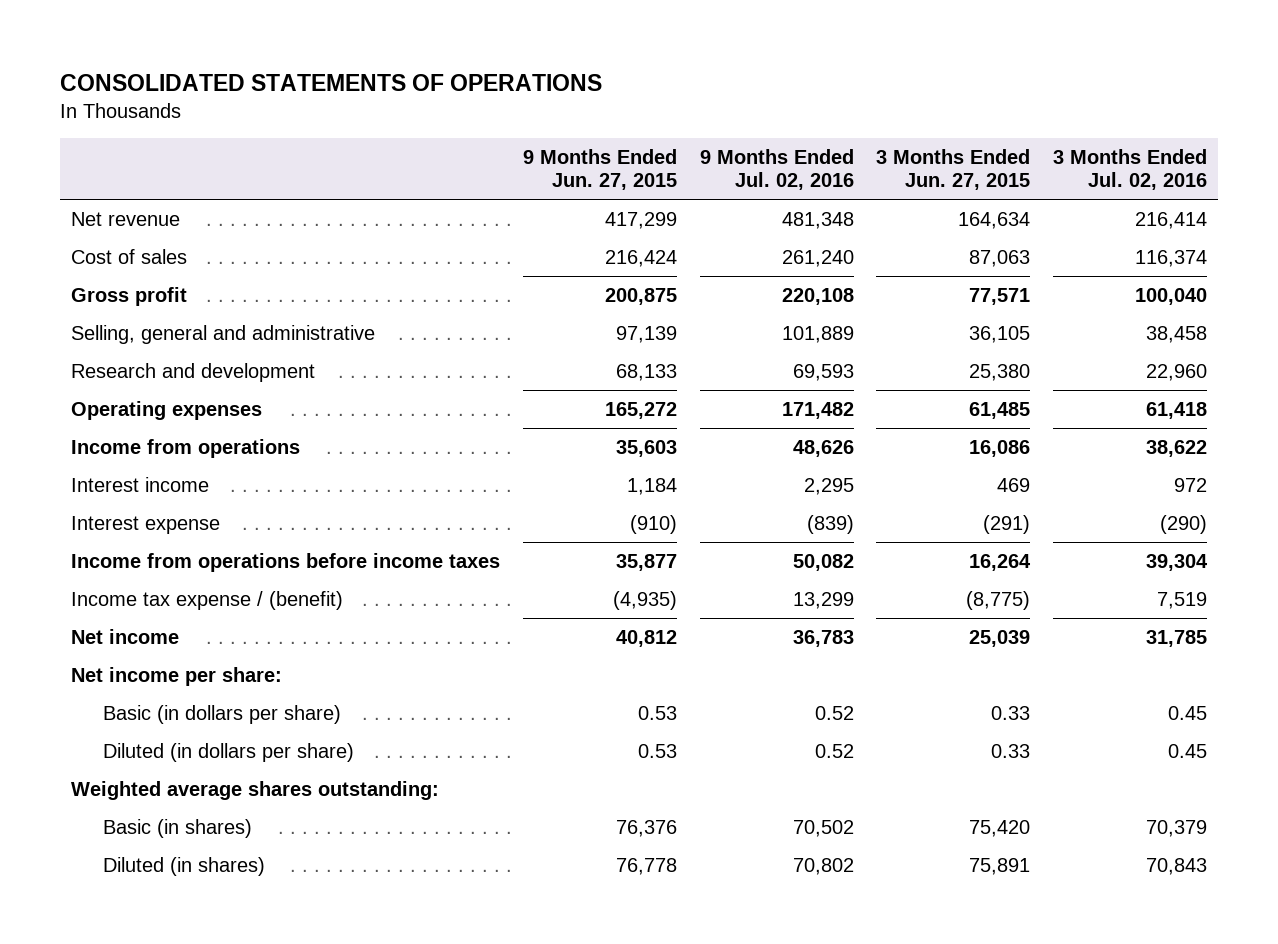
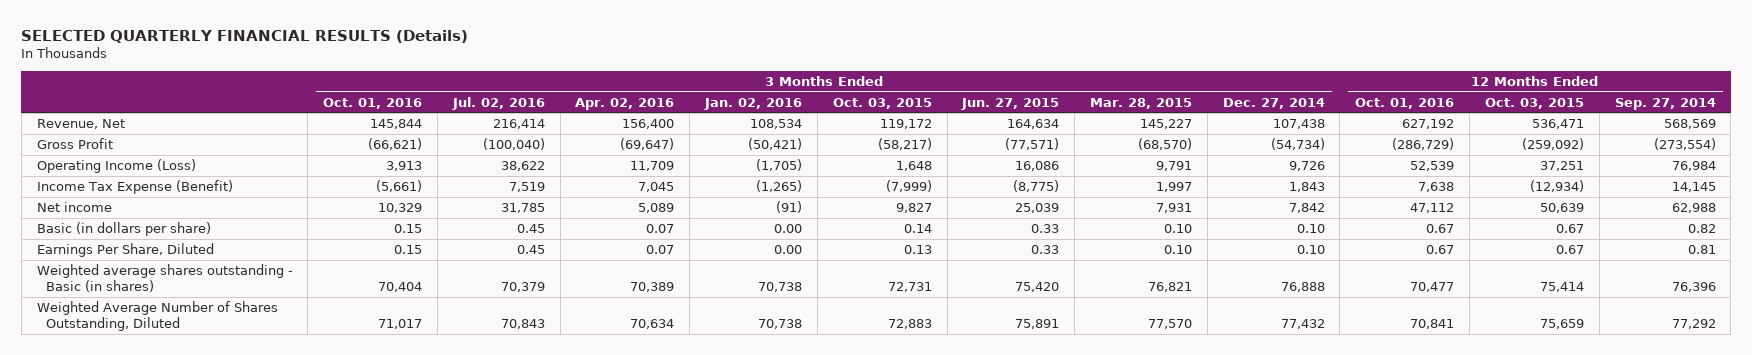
- CONSOLIDATED STATEMENTS OF OPERATIONS
+ SELECTED QUARTERLY FINANCIAL RESULTS (Details)
- | 9 Months Ended Jun. 27, 2015 | 9 Months Ended Jul. 02, 2016 | 3 Months Ended Jun. 27, 2015 | 3 Months Ended Jul. 02, 2016
+ | 3 Months Ended Oct. 01, 2016 | 3 Months Ended Jul. 02, 2016 | 3 Months Ended Apr. 02, 2016 | 3 Months Ended Jan. 02, 2016 | 3 Months Ended Oct. 03, 2015 | 3 Months Ended Jun. 27, 2015 | 3 Months Ended Mar. 28, 2015 | 3 Months Ended Dec. 27, 2014 | 12 Months Ended Oct. 01, 2016 | 12 Months Ended Oct. 03, 2015 | 12 Months Ended Sep. 27, 2014
- Net revenue | 417,299 | 481,348 | 164,634 | 216,414
- Cost of sales | 216,424 | 261,240 | 87,063 | 116,374
- Gross profit | 200,875 | 220,108 | 77,571 | 100,040
- Selling, general and administrative | 97,139 | 101,889 | 36,105 | 38,458
- Research and development | 68,133 | 69,593 | 25,380 | 22,960
- Operating expenses | 165,272 | 171,482 | 61,485 | 61,418
- Income from operations | 35,603 | 48,626 | 16,086 | 38,622
- Interest income | 1,184 | 2,295 | 469 | 972
- Interest expense | (910) | (839) | (291) | (290)
- Income from operations before income taxes | 35,877 | 50,082 | 16,264 | 39,304
- Income tax expense / (benefit) | (4,935) | 13,299 | (8,775) | 7,519
+ Revenue, Net | 145,844 | 216,414 | 156,400 | 108,534 | 119,172 | 164,634 | 145,227 | 107,438 | 627,192 | 536,471 | 568,569
+ Gross Profit | (66,621) | (100,040) | (69,647) | (50,421) | (58,217) | (77,571) | (68,570) | (54,734) | (286,729) | (259,092) | (273,554)
+ Operating Income (Loss) | 3,913 | 38,622 | 11,709 | (1,705) | 1,648 | 16,086 | 9,791 | 9,726 | 52,539 | 37,251 | 76,984
+ Income Tax Expense (Benefit) | (5,661) | 7,519 | 7,045 | (1,265) | (7,999) | (8,775) | 1,997 | 1,843 | 7,638 | (12,934) | 14,145
- Net income per share:
- Diluted (in dollars per share) | 0.53 | 0.52 | 0.33 | 0.45
- Weighted average shares outstanding:
- Basic (in shares) | 76,376 | 70,502 | 75,420 | 70,379
- Diluted (in shares) | 76,778 | 70,802 | 75,891 | 70,843
+ Earnings Per Share, Diluted | 0.15 | 0.45 | 0.07 | 0.00 | 0.13 | 0.33 | 0.10 | 0.10 | 0.67 | 0.67 | 0.81
+ Weighted average shares outstanding - Basic (in shares) | 70,404 | 70,379 | 70,389 | 70,738 | 72,731 | 75,420 | 76,821 | 76,888 | 70,477 | 75,414 | 76,396
+ Weighted Average Number of Shares Outstanding, Diluted | 71,017 | 70,843 | 70,634 | 70,738 | 72,883 | 75,891 | 77,570 | 77,432 | 70,841 | 75,659 | 77,292

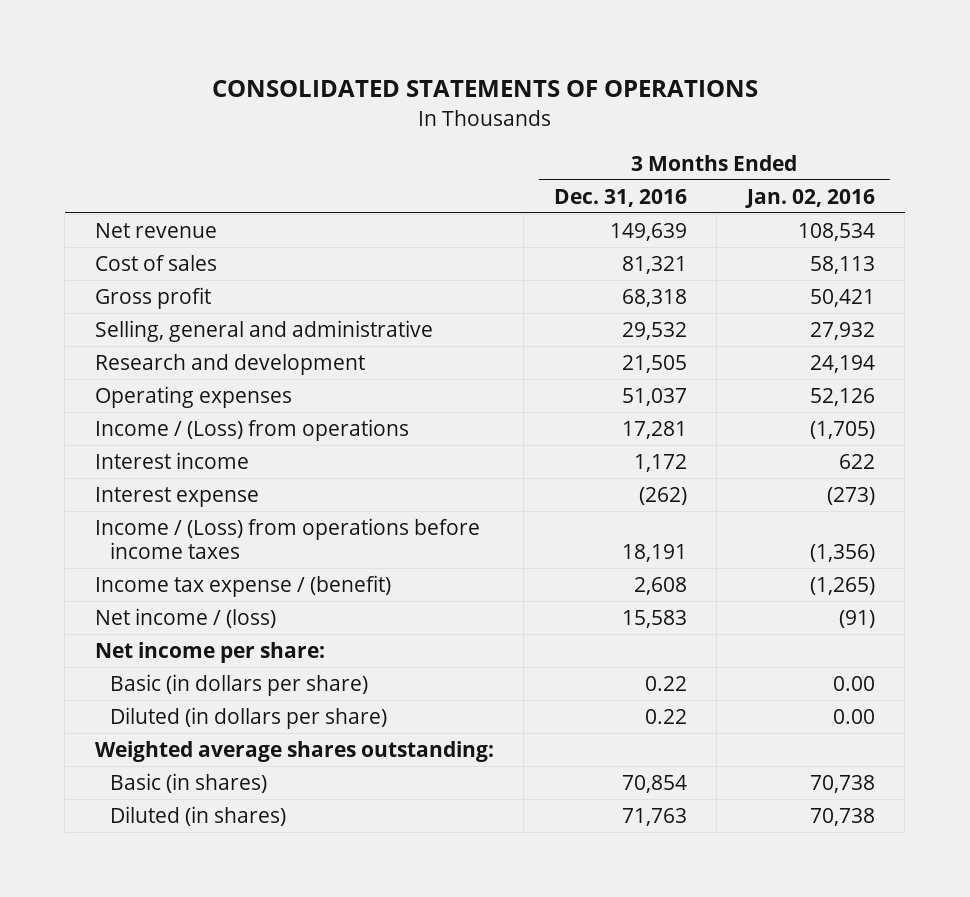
- SELECTED QUARTERLY FINANCIAL RESULTS (Details)
+ CONSOLIDATED STATEMENTS OF OPERATIONS
- | 3 Months Ended Oct. 01, 2016 | 3 Months Ended Jul. 02, 2016 | 3 Months Ended Apr. 02, 2016 | 3 Months Ended Jan. 02, 2016 | 3 Months Ended Oct. 03, 2015 | 3 Months Ended Jun. 27, 2015 | 3 Months Ended Mar. 28, 2015 | 3 Months Ended Dec. 27, 2014 | 12 Months Ended Oct. 01, 2016 | 12 Months Ended Oct. 03, 2015 | 12 Months Ended Sep. 27, 2014
+ | 3 Months Ended Dec. 31, 2016 | 3 Months Ended Jan. 02, 2016
- Revenue, Net | 145,844 | 216,414 | 156,400 | 108,534 | 119,172 | 164,634 | 145,227 | 107,438 | 627,192 | 536,471 | 568,569
- Gross Profit | (66,621) | (100,040) | (69,647) | (50,421) | (58,217) | (77,571) | (68,570) | (54,734) | (286,729) | (259,092) | (273,554)
- Operating Income (Loss) | 3,913 | 38,622 | 11,709 | (1,705) | 1,648 | 16,086 | 9,791 | 9,726 | 52,539 | 37,251 | 76,984
- Income Tax Expense (Benefit) | (5,661) | 7,519 | 7,045 | (1,265) | (7,999) | (8,775) | 1,997 | 1,843 | 7,638 | (12,934) | 14,145
- Net income | 10,329 | 31,785 | 5,089 | (91) | 9,827 | 25,039 | 7,931 | 7,842 | 47,112 | 50,639 | 62,988
+ Net revenue | 149,639 | 108,534
+ Cost of sales | 81,321 | 58,113
+ Gross profit | 68,318 | 50,421
+ Selling, general and administrative | 29,532 | 27,932
+ Research and development | 21,505 | 24,194
+ Operating expenses | 51,037 | 52,126
+ Income / (Loss) from operations | 17,281 | (1,705)
+ Interest income | 1,172 | 622
+ Interest expense | (262) | (273)
+ Income / (Loss) from operations before income taxes | 18,191 | (1,356)
+ Income tax expense / (benefit) | 2,608 | (1,265)
+ Net income / (loss) | 15,583 | (91)
+ Net income per share:
- Earnings Per Share, Diluted | 0.15 | 0.45 | 0.07 | 0.00 | 0.13 | 0.33 | 0.10 | 0.10 | 0.67 | 0.67 | 0.81
- Weighted average shares outstanding - Basic (in shares) | 70,404 | 70,379 | 70,389 | 70,738 | 72,731 | 75,420 | 76,821 | 76,888 | 70,477 | 75,414 | 76,396
- Weighted Average Number of Shares Outstanding, Diluted | 71,017 | 70,843 | 70,634 | 70,738 | 72,883 | 75,891 | 77,570 | 77,432 | 70,841 | 75,659 | 77,292
+ Diluted (in dollars per share) | 0.22 | 0.00
+ Weighted average shares outstanding:
+ Basic (in shares) | 70,854 | 70,738
+ Diluted (in shares) | 71,763 | 70,738

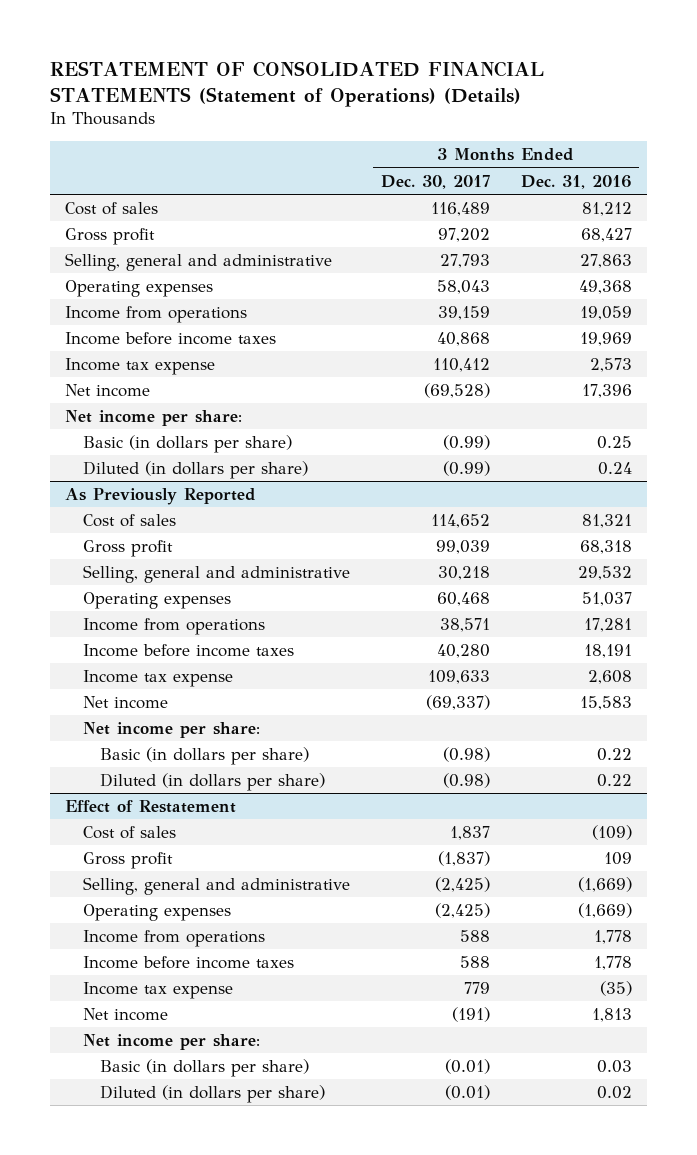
- CONSOLIDATED STATEMENTS OF OPERATIONS
+ RESTATEMENT OF CONSOLIDATED FINANCIAL STATEMENTS (Statement of Operations) (Details)
- | 3 Months Ended Dec. 31, 2016 | 3 Months Ended Jan. 02, 2016
+ | 3 Months Ended Dec. 30, 2017 | 3 Months Ended Dec. 31, 2016
- Net revenue | 149,639 | 108,534
+ Cost of sales | 116,489 | 81,212
+ Gross profit | 97,202 | 68,427
+ Selling, general and administrative | 27,793 | 27,863
+ Operating expenses | 58,043 | 49,368
+ Income from operations | 39,159 | 19,059
+ Income before income taxes | 40,868 | 19,969
+ Income tax expense | 110,412 | 2,573
+ Net income | (69,528) | 17,396
+ Net income per share:
+ Basic (in dollars per share) | (0.99) | 0.25
+ Diluted (in dollars per share) | (0.99) | 0.24
+ As Previously Reported
- Research and development | 21,505 | 24,194
- Income / (Loss) from operations | 17,281 | (1,705)
- Interest income | 1,172 | 622
- Interest expense | (262) | (273)
- Income / (Loss) from operations before income taxes | 18,191 | (1,356)
- Income tax expense / (benefit) | 2,608 | (1,265)
- Net income / (loss) | 15,583 | (91)
+ Income from operations | 38,571 | 17,281
+ Income before income taxes | 40,280 | 18,191
+ Income tax expense | 109,633 | 2,608
+ Net income | (69,337) | 15,583
- Weighted average shares outstanding:
- Basic (in shares) | 70,854 | 70,738
- Diluted (in shares) | 71,763 | 70,738
+ Effect of Restatement
+ Cost of sales | 1,837 | (109)
+ Gross profit | (1,837) | 109
+ Selling, general and administrative | (2,425) | (1,669)
+ Operating expenses | (2,425) | (1,669)
+ Income from operations | 588 | 1,778
+ Income before income taxes | 588 | 1,778
+ Income tax expense | 779 | (35)
+ Net income | (191) | 1,813
+ Net income per share:
+ Basic (in dollars per share) | (0.01) | 0.03
+ Diluted (in dollars per share) | (0.01) | 0.02

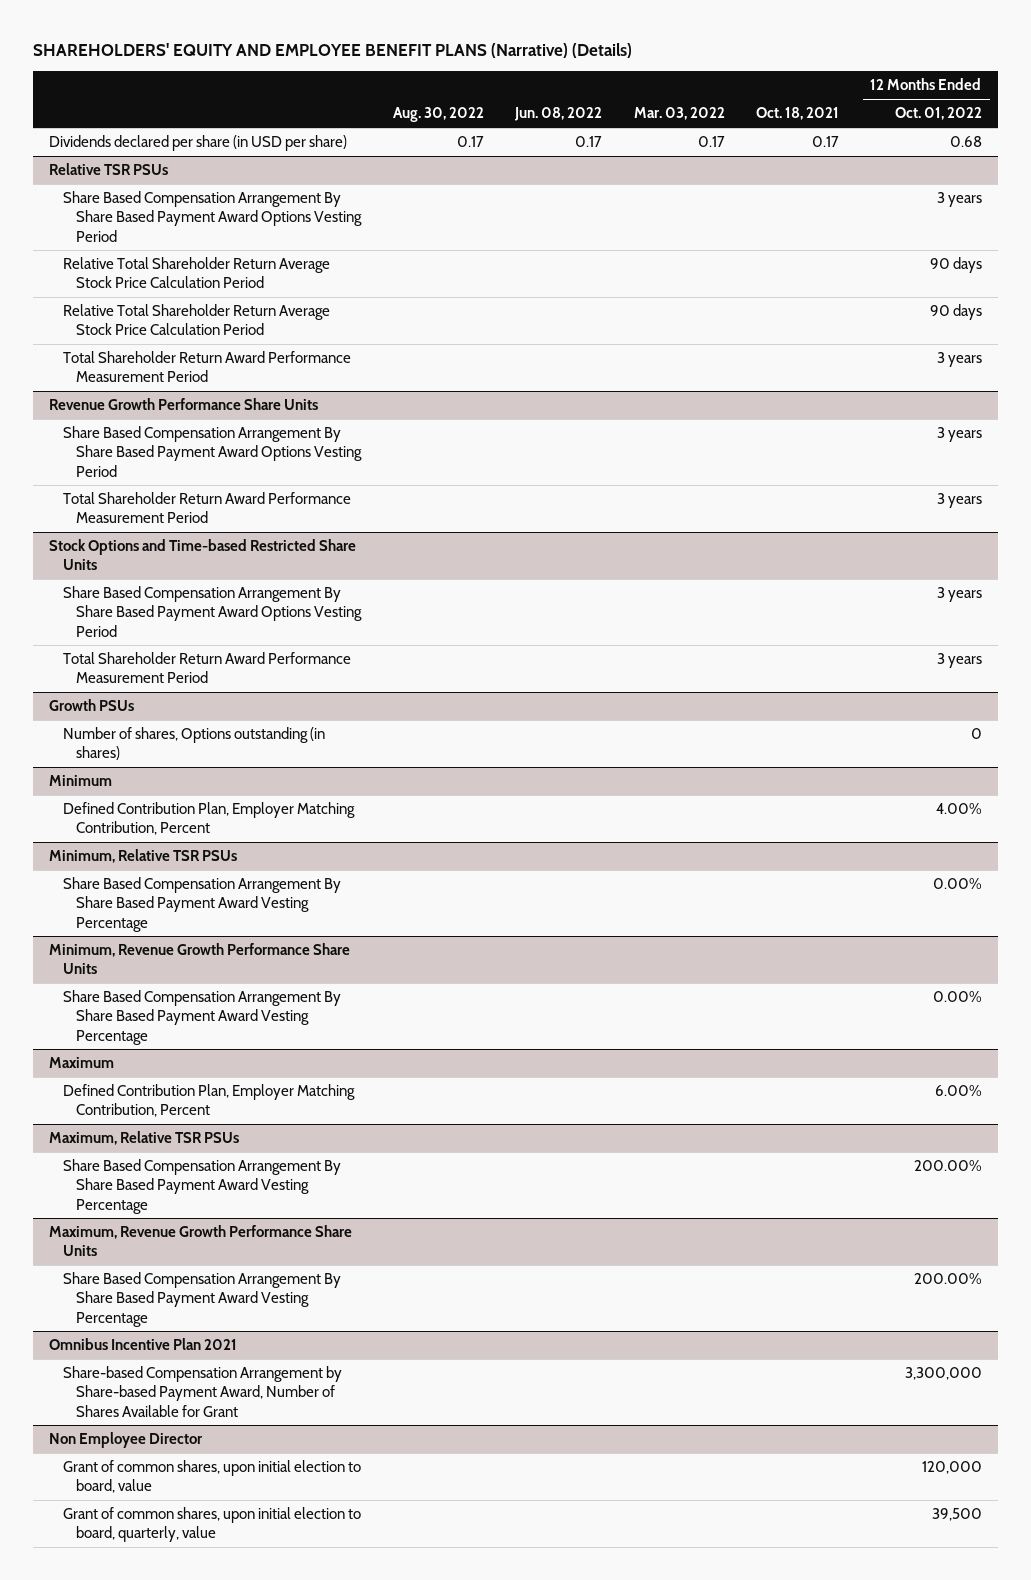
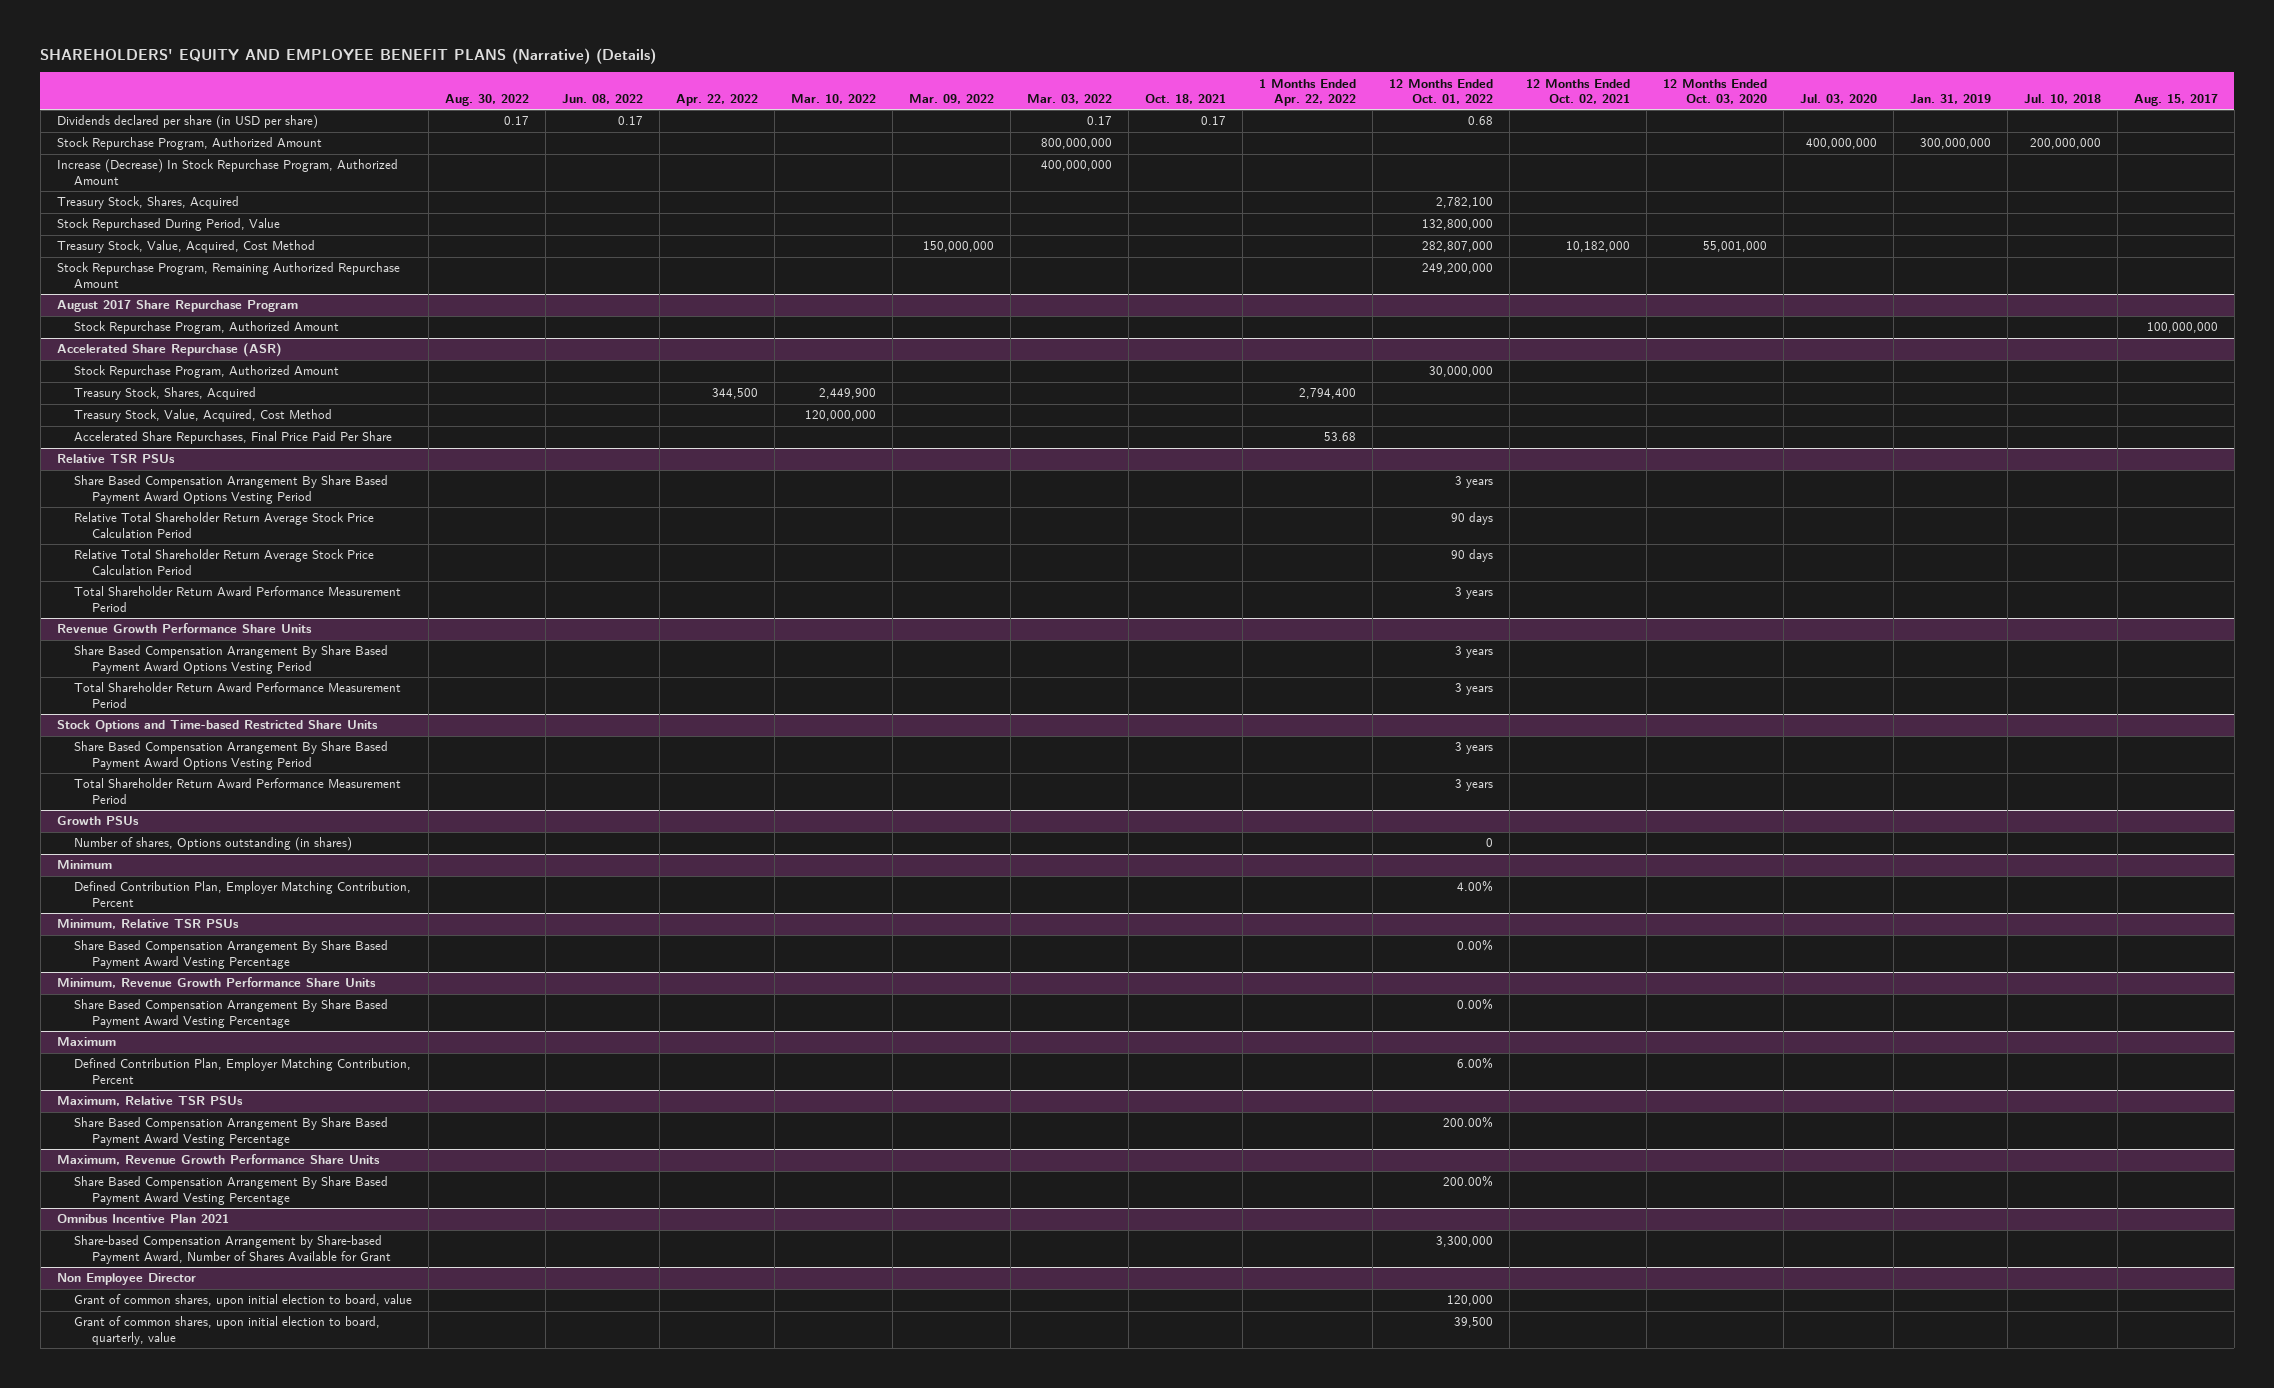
- | Aug. 30, 2022 | Jun. 08, 2022 | Mar. 03, 2022 | Oct. 18, 2021 | 12 Months Ended Oct. 01, 2022
+ | Aug. 30, 2022 | Jun. 08, 2022 | Apr. 22, 2022 | Mar. 10, 2022 | Mar. 09, 2022 | Mar. 03, 2022 | Oct. 18, 2021 | 1 Months Ended Apr. 22, 2022 | 12 Months Ended Oct. 01, 2022 | 12 Months Ended Oct. 02, 2021 | 12 Months Ended Oct. 03, 2020 | Jul. 03, 2020 | Jan. 31, 2019 | Jul. 10, 2018 | Aug. 15, 2017
+ Stock Repurchase Program, Authorized Amount | | | | | | 800,000,000 | | | | | | 400,000,000 | 300,000,000 | 200,000,000 |
+ Increase (Decrease) In Stock Repurchase Program, Authorized Amount | | | | | | 400,000,000 | | | | | | | | |
+ Treasury Stock, Shares, Acquired | | | | | | | | | 2,782,100 | | | | | |
+ Stock Repurchased During Period, Value | | | | | | | | | 132,800,000 | | | | | |
+ Treasury Stock, Value, Acquired, Cost Method | | | | | 150,000,000 | | | | 282,807,000 | 10,182,000 | 55,001,000 | | | |
+ Stock Repurchase Program, Remaining Authorized Repurchase Amount | | | | | | | | | 249,200,000 | | | | | |
+ August 2017 Share Repurchase Program
+ Stock Repurchase Program, Authorized Amount | | | | | | | | | | | | | | | 100,000,000
+ Accelerated Share Repurchase (ASR)
+ Stock Repurchase Program, Authorized Amount | | | | | | | | | 30,000,000 | | | | | |
+ Treasury Stock, Shares, Acquired | | | 344,500 | 2,449,900 | | | | 2,794,400 | | | | | | |
+ Treasury Stock, Value, Acquired, Cost Method | | | | 120,000,000 | | | | | | | | | | |
+ Accelerated Share Repurchases, Final Price Paid Per Share | | | | | | | | 53.68 | | | | | | |

